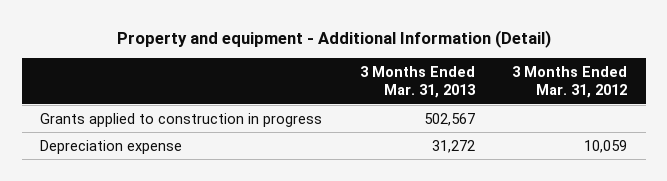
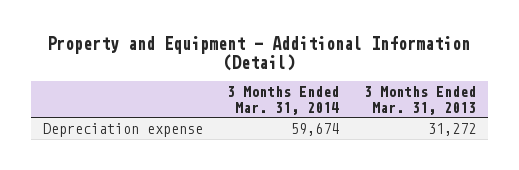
- Property and equipment - Additional Information (Detail)
+ Property and Equipment - Additional Information (Detail)
- | 3 Months Ended Mar. 31, 2013 | 3 Months Ended Mar. 31, 2012
+ | 3 Months Ended Mar. 31, 2014 | 3 Months Ended Mar. 31, 2013
- Grants applied to construction in progress | 502,567 |

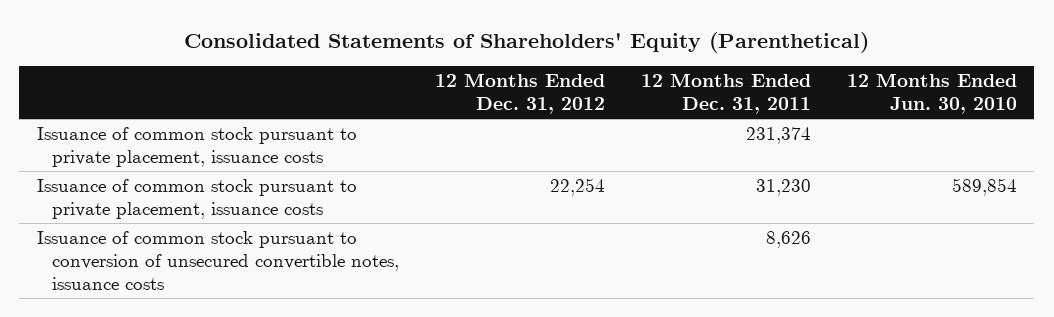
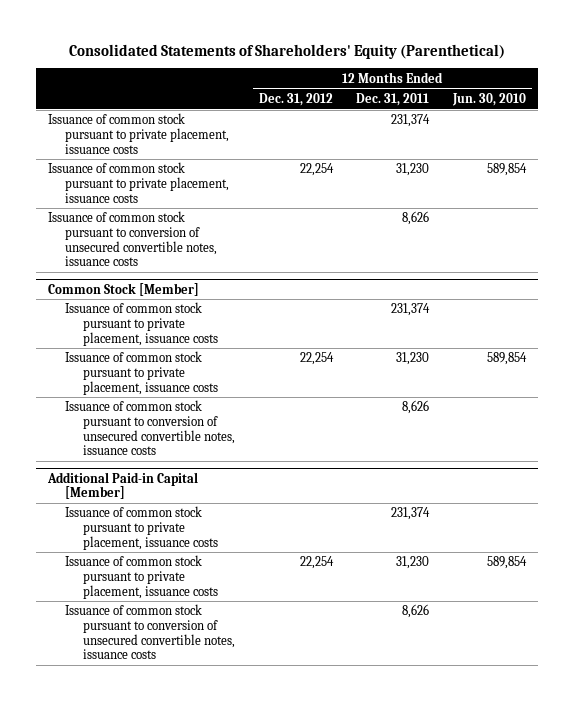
+ Common Stock [Member]
+ Issuance of common stock pursuant to private placement, issuance costs | | 231,374 |
+ Issuance of common stock pursuant to private placement, issuance costs | 22,254 | 31,230 | 589,854
+ Issuance of common stock pursuant to conversion of unsecured convertible notes, issuance costs | | 8,626 |
+ Additional Paid-in Capital [Member]
+ Issuance of common stock pursuant to private placement, issuance costs | | 231,374 |
+ Issuance of common stock pursuant to private placement, issuance costs | 22,254 | 31,230 | 589,854
+ Issuance of common stock pursuant to conversion of unsecured convertible notes, issuance costs | | 8,626 |

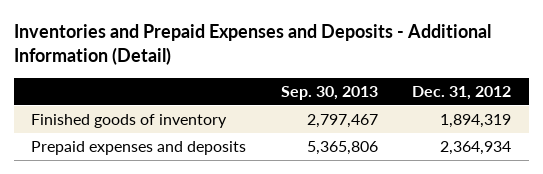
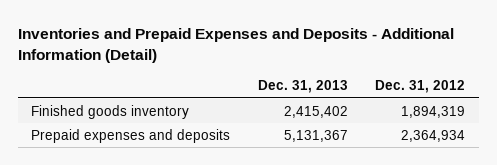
- | Sep. 30, 2013 | Dec. 31, 2012
+ | Dec. 31, 2013 | Dec. 31, 2012
- Finished goods of inventory | 2,797,467 | 1,894,319
+ Finished goods inventory | 2,415,402 | 1,894,319

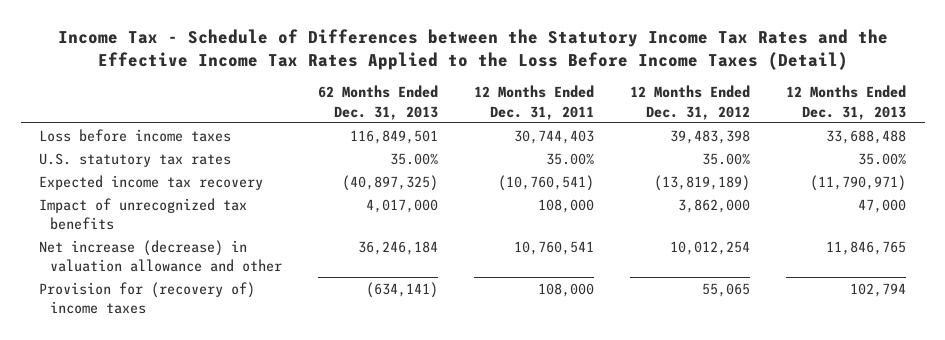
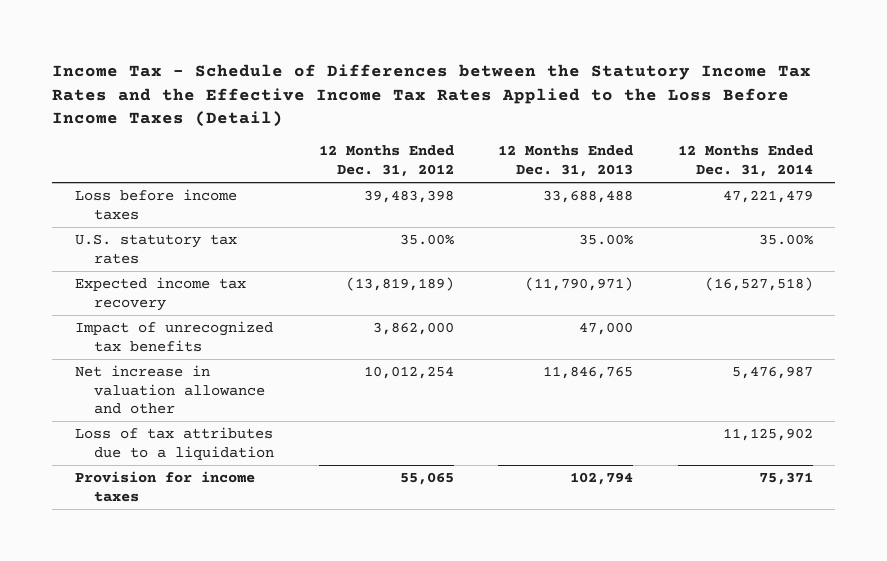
- | 62 Months Ended Dec. 31, 2013 | 12 Months Ended Dec. 31, 2011 | 12 Months Ended Dec. 31, 2012 | 12 Months Ended Dec. 31, 2013
+ | 12 Months Ended Dec. 31, 2012 | 12 Months Ended Dec. 31, 2013 | 12 Months Ended Dec. 31, 2014
- Net increase (decrease) in valuation allowance and other | 36,246,184 | 10,760,541 | 10,012,254 | 11,846,765
- Provision for (recovery of) income taxes | (634,141) | 108,000 | 55,065 | 102,794
+ Net increase in valuation allowance and other | 10,012,254 | 11,846,765 | 5,476,987
+ Loss of tax attributes due to a liquidation | | | 11,125,902
+ Provision for income taxes | 55,065 | 102,794 | 75,371

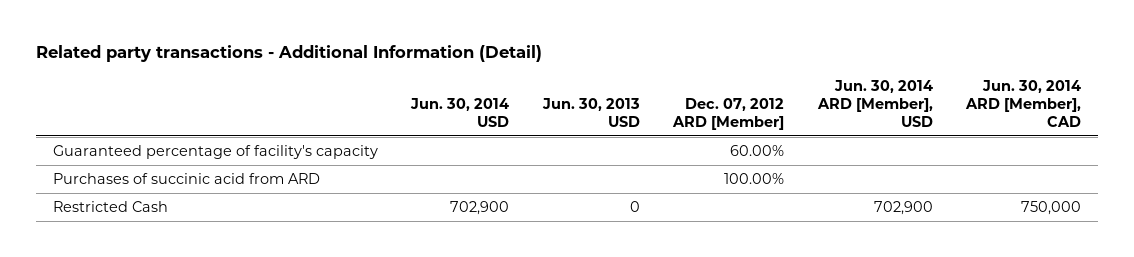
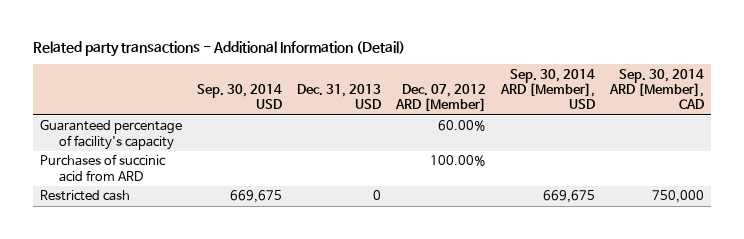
- | Jun. 30, 2014 USD | Jun. 30, 2013 USD | Dec. 07, 2012 ARD [Member] | Jun. 30, 2014 ARD [Member], USD | Jun. 30, 2014 ARD [Member], CAD
+ | Sep. 30, 2014 USD | Dec. 31, 2013 USD | Dec. 07, 2012 ARD [Member] | Sep. 30, 2014 ARD [Member], USD | Sep. 30, 2014 ARD [Member], CAD
- Restricted Cash | 702,900 | 0 | | 702,900 | 750,000
+ Restricted cash | 669,675 | 0 | | 669,675 | 750,000

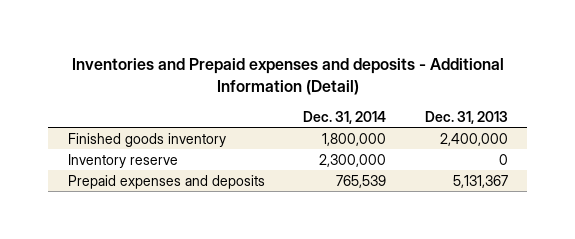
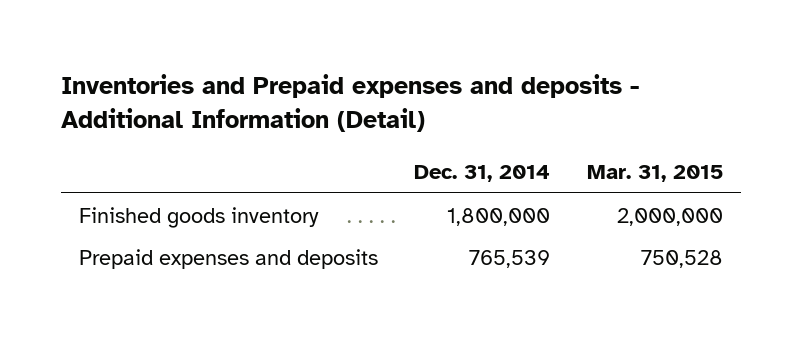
- | Dec. 31, 2014 | Dec. 31, 2013
+ | Dec. 31, 2014 | Mar. 31, 2015
- Inventory reserve | 2,300,000 | 0

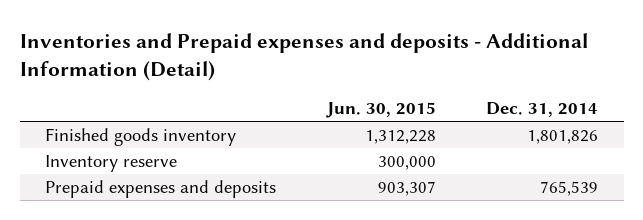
- | Dec. 31, 2014 | Mar. 31, 2015
+ | Jun. 30, 2015 | Dec. 31, 2014
- Finished goods inventory | 1,800,000 | 2,000,000
+ Finished goods inventory | 1,312,228 | 1,801,826
+ Inventory reserve | 300,000 |

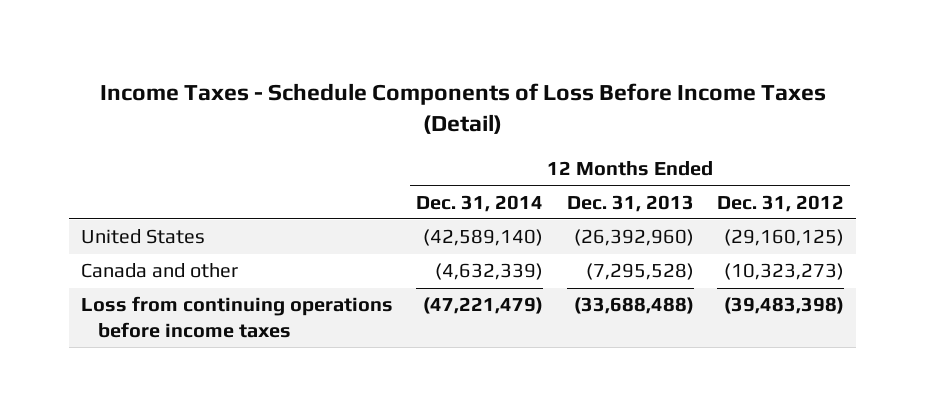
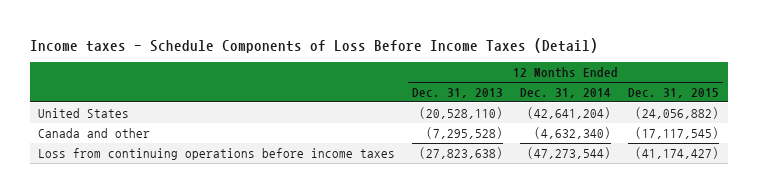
- Income Taxes - Schedule Components of Loss Before Income Taxes (Detail)
+ Income taxes - Schedule Components of Loss Before Income Taxes (Detail)
- | 12 Months Ended Dec. 31, 2014 | 12 Months Ended Dec. 31, 2013 | 12 Months Ended Dec. 31, 2012
+ | 12 Months Ended Dec. 31, 2013 | 12 Months Ended Dec. 31, 2014 | 12 Months Ended Dec. 31, 2015
- United States | (42,589,140) | (26,392,960) | (29,160,125)
- Canada and other | (4,632,339) | (7,295,528) | (10,323,273)
- Loss from continuing operations before income taxes | (47,221,479) | (33,688,488) | (39,483,398)
+ United States | (20,528,110) | (42,641,204) | (24,056,882)
+ Canada and other | (7,295,528) | (4,632,340) | (17,117,545)
+ Loss from continuing operations before income taxes | (27,823,638) | (47,273,544) | (41,174,427)

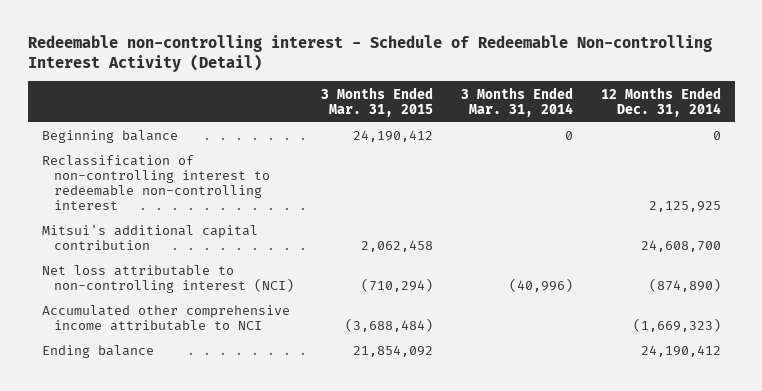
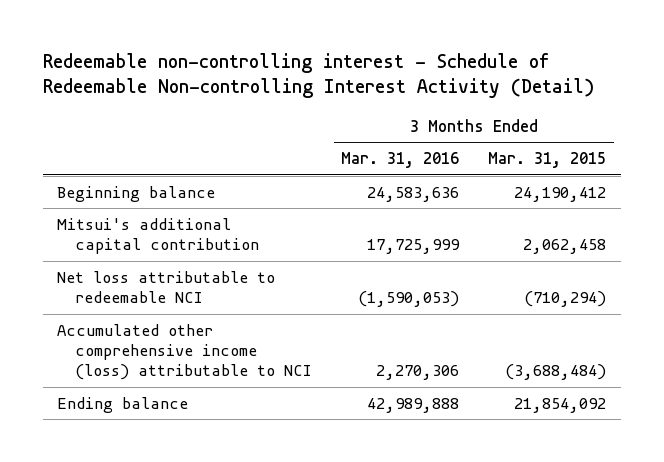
- | 3 Months Ended Mar. 31, 2015 | 3 Months Ended Mar. 31, 2014 | 12 Months Ended Dec. 31, 2014
+ | 3 Months Ended Mar. 31, 2016 | 3 Months Ended Mar. 31, 2015
- Reclassification of non-controlling interest to redeemable non-controlling interest | | | 2,125,925
- Net loss attributable to non-controlling interest (NCI) | (710,294) | (40,996) | (874,890)
- Accumulated other comprehensive income attributable to NCI | (3,688,484) | | (1,669,323)
+ Net loss attributable to redeemable NCI | (1,590,053) | (710,294)
+ Accumulated other comprehensive income (loss) attributable to NCI | 2,270,306 | (3,688,484)

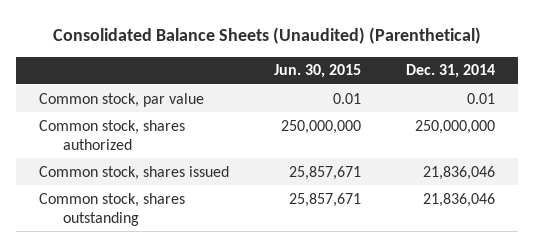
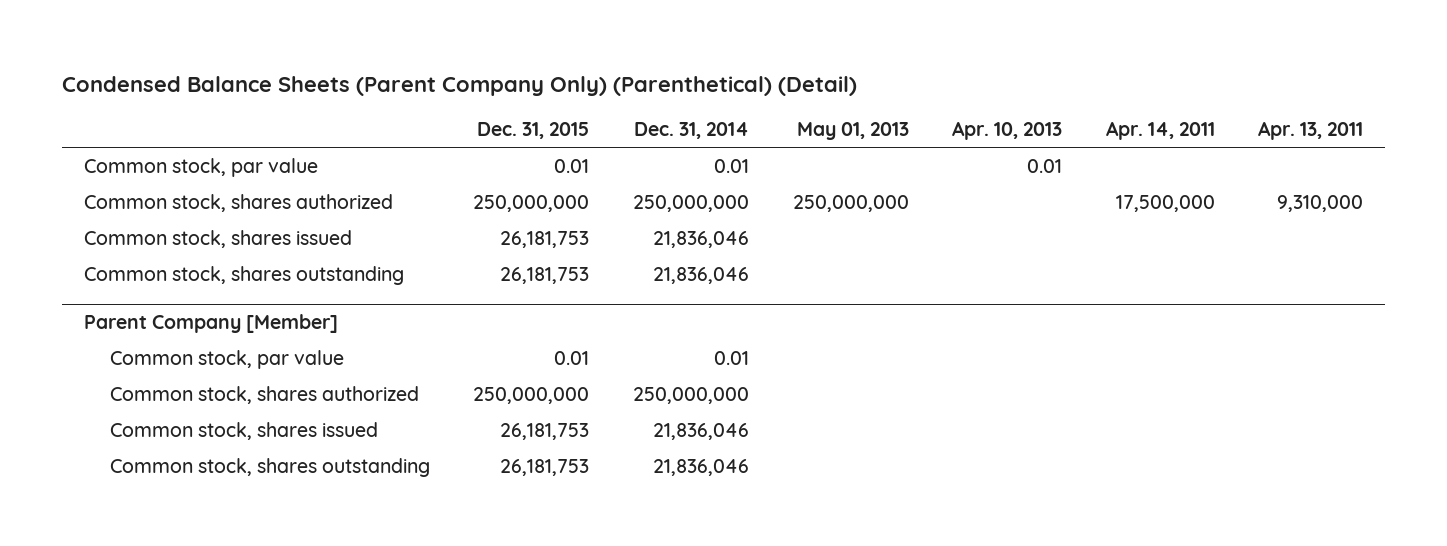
- Consolidated Balance Sheets (Unaudited) (Parenthetical)
+ Condensed Balance Sheets (Parent Company Only) (Parenthetical) (Detail)
- | Jun. 30, 2015 | Dec. 31, 2014
+ | Dec. 31, 2015 | Dec. 31, 2014 | May 01, 2013 | Apr. 10, 2013 | Apr. 14, 2011 | Apr. 13, 2011
+ Parent Company [Member]
+ Common stock, par value | 0.01 | 0.01 | | | |
+ Common stock, shares authorized | 250,000,000 | 250,000,000 | | | |
+ Common stock, shares issued | 26,181,753 | 21,836,046 | | | |
+ Common stock, shares outstanding | 26,181,753 | 21,836,046 | | | |

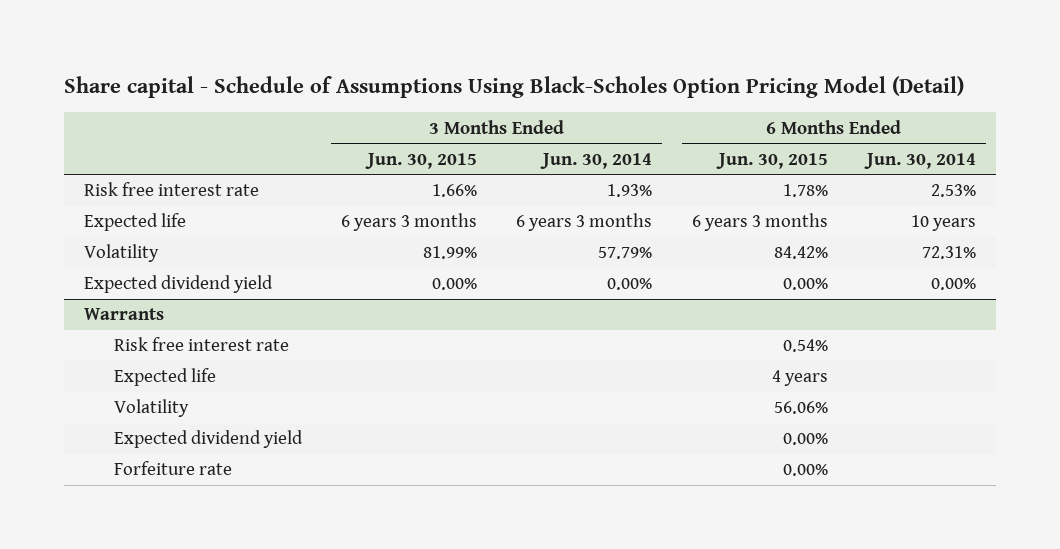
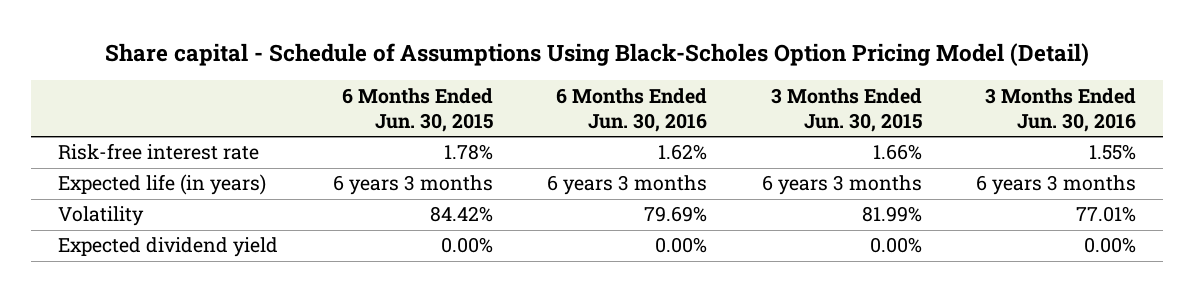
- | 3 Months Ended Jun. 30, 2015 | 3 Months Ended Jun. 30, 2014 | 6 Months Ended Jun. 30, 2015 | 6 Months Ended Jun. 30, 2014
+ | 6 Months Ended Jun. 30, 2015 | 6 Months Ended Jun. 30, 2016 | 3 Months Ended Jun. 30, 2015 | 3 Months Ended Jun. 30, 2016
- Risk free interest rate | 1.66% | 1.93% | 1.78% | 2.53%
- Expected life | 6 years 3 months | 6 years 3 months | 6 years 3 months | 10 years
+ Risk-free interest rate | 1.78% | 1.62% | 1.66% | 1.55%
+ Expected life (in years) | 6 years 3 months | 6 years 3 months | 6 years 3 months | 6 years 3 months
- Warrants
- Risk free interest rate | | | 0.54% |
- Expected life | | | 4 years |
- Volatility | | | 56.06% |
- Expected dividend yield | | | 0.00% |
- Forfeiture rate | | | 0.00% |

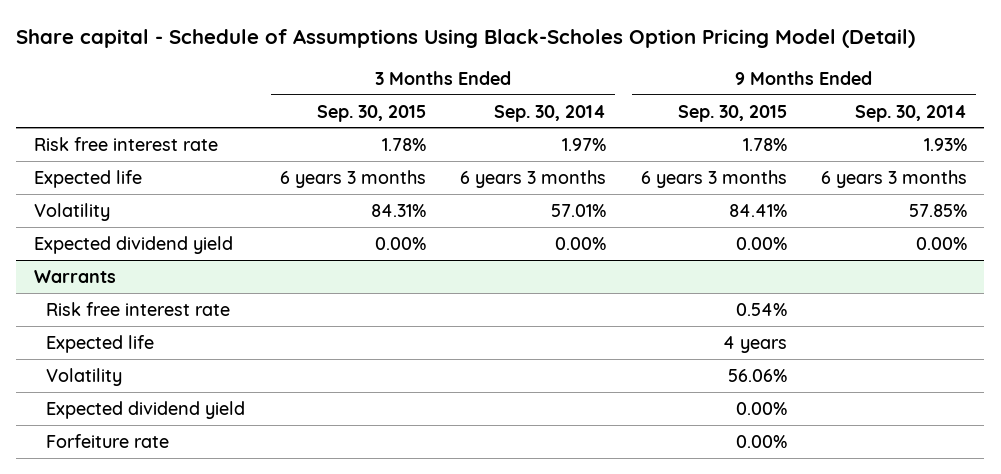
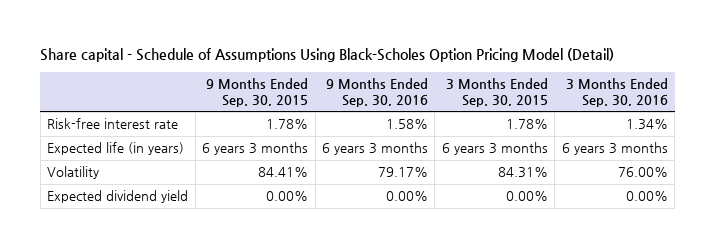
- | 3 Months Ended Sep. 30, 2015 | 3 Months Ended Sep. 30, 2014 | 9 Months Ended Sep. 30, 2015 | 9 Months Ended Sep. 30, 2014
+ | 9 Months Ended Sep. 30, 2015 | 9 Months Ended Sep. 30, 2016 | 3 Months Ended Sep. 30, 2015 | 3 Months Ended Sep. 30, 2016
- Risk free interest rate | 1.78% | 1.97% | 1.78% | 1.93%
- Expected life | 6 years 3 months | 6 years 3 months | 6 years 3 months | 6 years 3 months
+ Risk-free interest rate | 1.78% | 1.58% | 1.78% | 1.34%
+ Expected life (in years) | 6 years 3 months | 6 years 3 months | 6 years 3 months | 6 years 3 months
- Warrants
- Risk free interest rate | | | 0.54% |
- Expected life | | | 4 years |
- Volatility | | | 56.06% |
- Expected dividend yield | | | 0.00% |
- Forfeiture rate | | | 0.00% |

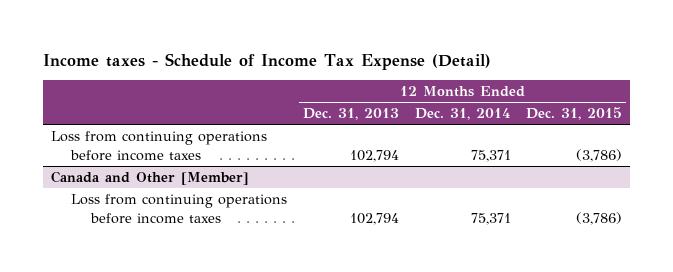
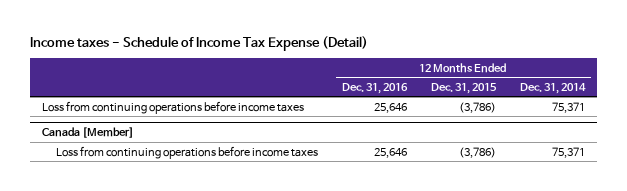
- | 12 Months Ended Dec. 31, 2013 | 12 Months Ended Dec. 31, 2014 | 12 Months Ended Dec. 31, 2015
+ | 12 Months Ended Dec. 31, 2016 | 12 Months Ended Dec. 31, 2015 | 12 Months Ended Dec. 31, 2014
- Canada and Other [Member]
+ Canada [Member]

